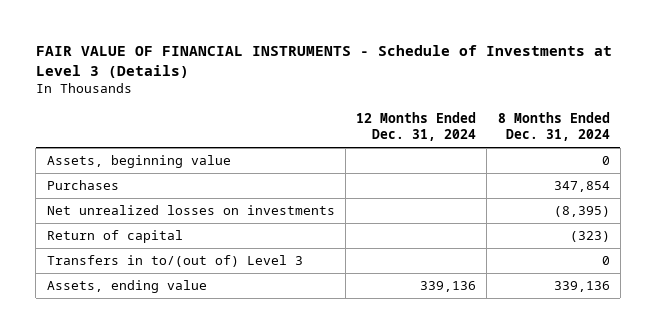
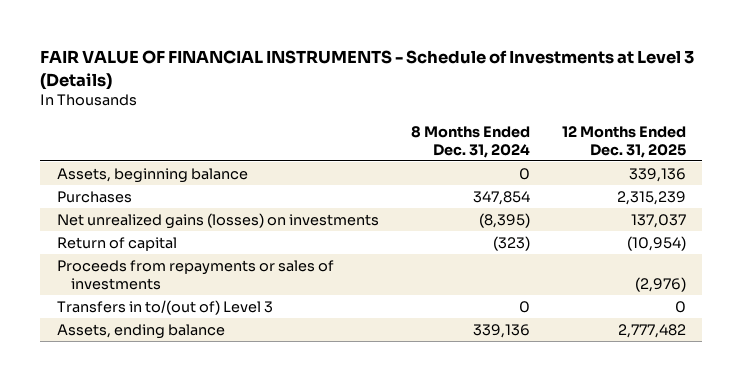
- | 12 Months Ended Dec. 31, 2024 | 8 Months Ended Dec. 31, 2024
+ | 8 Months Ended Dec. 31, 2024 | 12 Months Ended Dec. 31, 2025
- Assets, beginning value | | 0
+ Assets, beginning balance | 0 | 339,136
- Net unrealized losses on investments | | (8,395)
+ Net unrealized gains (losses) on investments | (8,395) | 137,037
+ Proceeds from repayments or sales of investments | | (2,976)
- Assets, ending value | 339,136 | 339,136
+ Assets, ending balance | 339,136 | 2,777,482

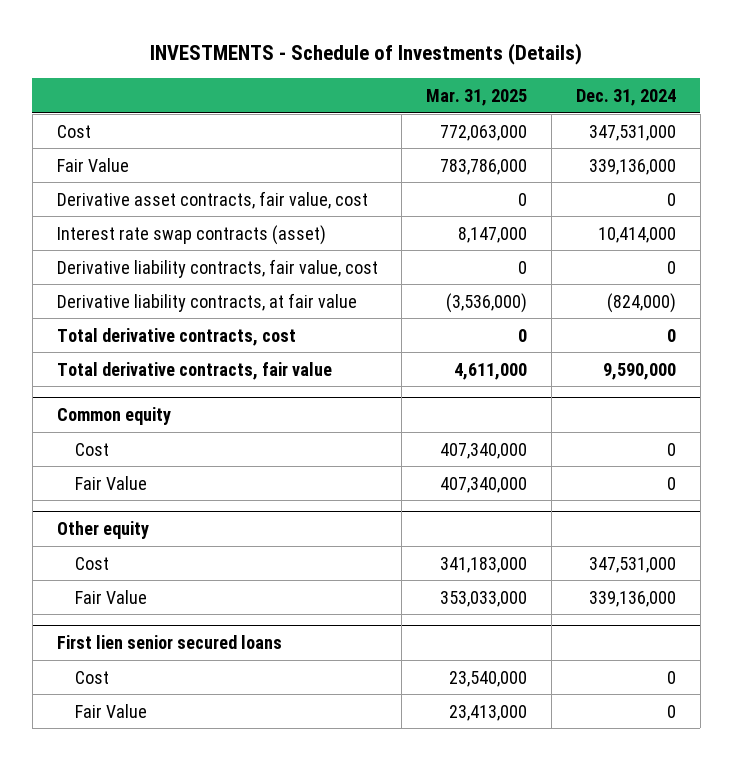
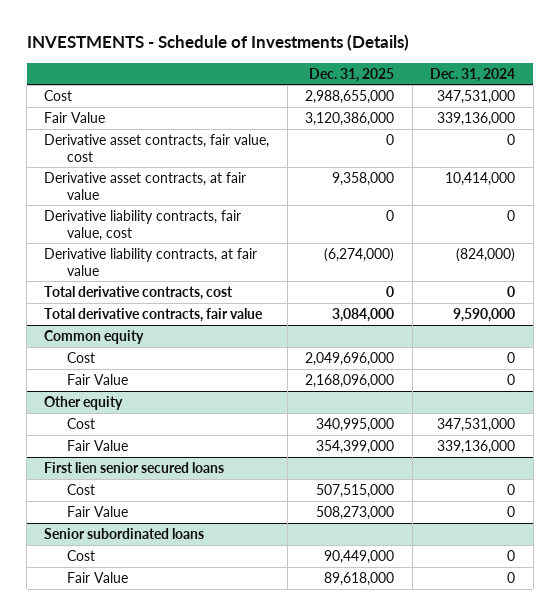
- | Mar. 31, 2025 | Dec. 31, 2024
+ | Dec. 31, 2025 | Dec. 31, 2024
- Interest rate swap contracts (asset) | 8,147,000 | 10,414,000
+ Derivative asset contracts, at fair value | 9,358,000 | 10,414,000
+ Senior subordinated loans
+ Cost | 90,449,000 | 0
+ Fair Value | 89,618,000 | 0

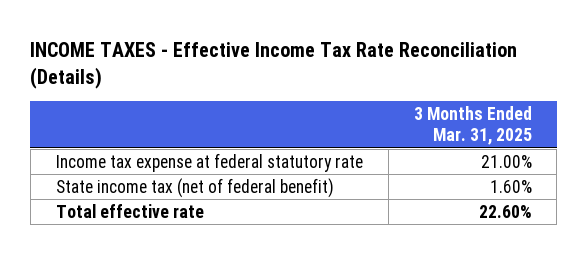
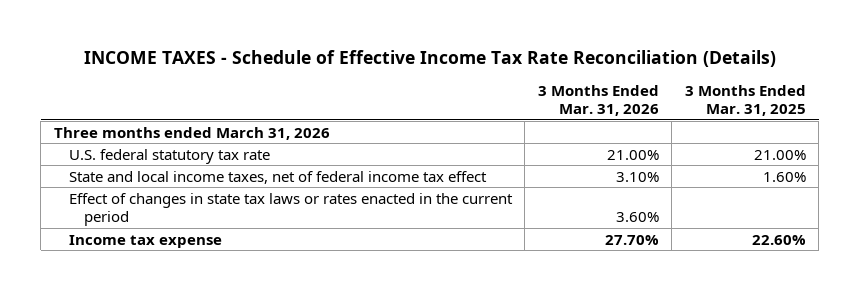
- INCOME TAXES - Effective Income Tax Rate Reconciliation (Details)
+ INCOME TAXES - Schedule of Effective Income Tax Rate Reconciliation (Details)
- | 3 Months Ended Mar. 31, 2025
+ | 3 Months Ended Mar. 31, 2026 | 3 Months Ended Mar. 31, 2025
- Income tax expense at federal statutory rate | 21.00%
- State income tax (net of federal benefit) | 1.60%
- Total effective rate | 22.60%
+ Three months ended March 31, 2026
+ U.S. federal statutory tax rate | 21.00% | 21.00%
+ State and local income taxes, net of federal income tax effect | 3.10% | 1.60%
+ Effect of changes in state tax laws or rates enacted in the current period | 3.60% |
+ Income tax expense | 27.70% | 22.60%

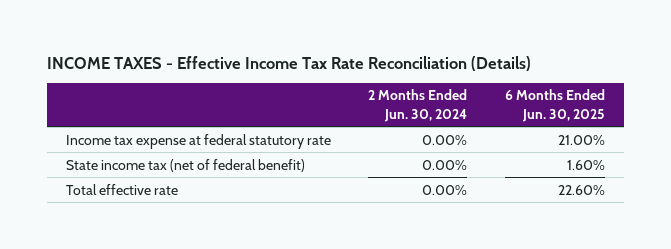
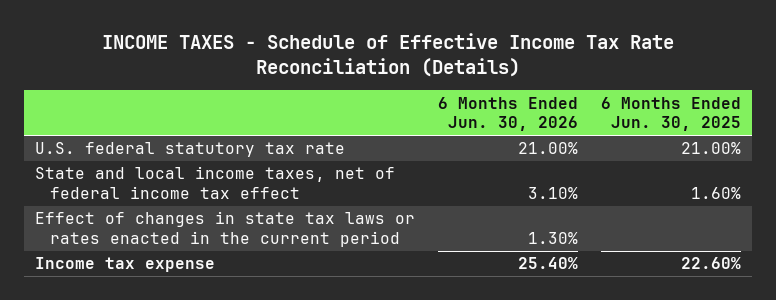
- INCOME TAXES - Effective Income Tax Rate Reconciliation (Details)
+ INCOME TAXES - Schedule of Effective Income Tax Rate Reconciliation (Details)
- | 2 Months Ended Jun. 30, 2024 | 6 Months Ended Jun. 30, 2025
+ | 6 Months Ended Jun. 30, 2026 | 6 Months Ended Jun. 30, 2025
- Income tax expense at federal statutory rate | 0.00% | 21.00%
- State income tax (net of federal benefit) | 0.00% | 1.60%
- Total effective rate | 0.00% | 22.60%
+ U.S. federal statutory tax rate | 21.00% | 21.00%
+ State and local income taxes, net of federal income tax effect | 3.10% | 1.60%
+ Effect of changes in state tax laws or rates enacted in the current period | 1.30% |
+ Income tax expense | 25.40% | 22.60%

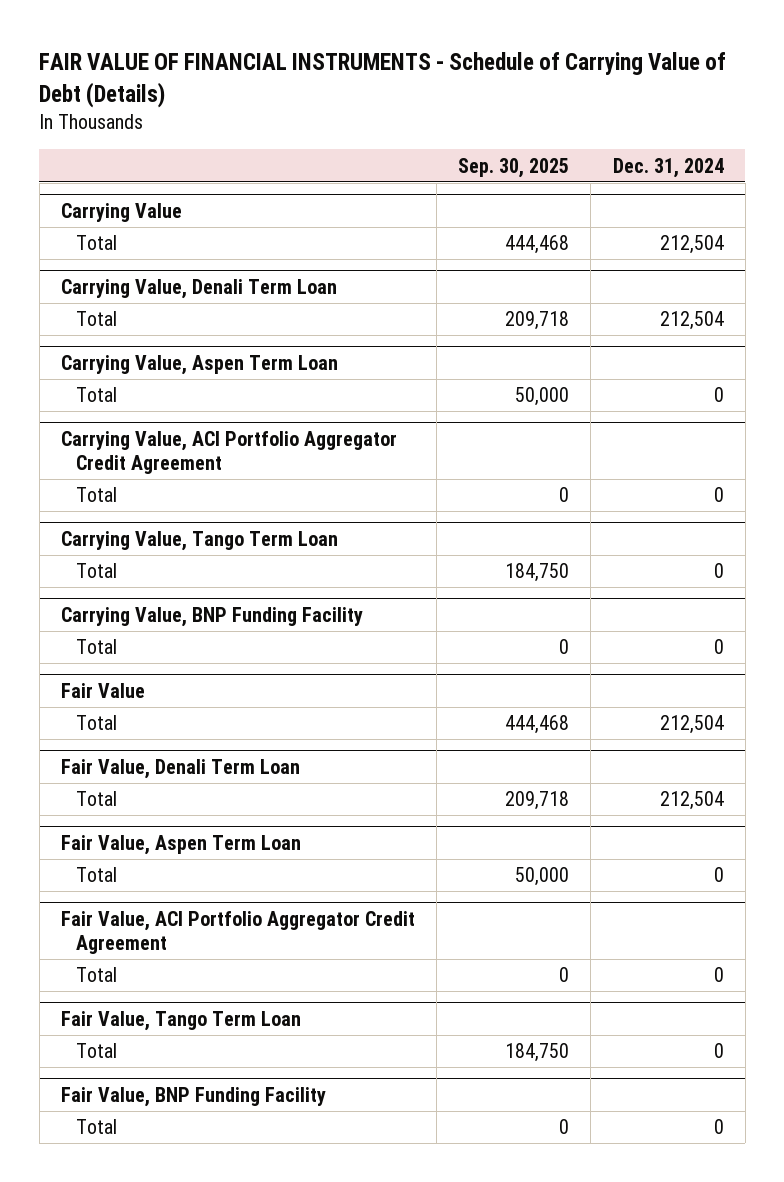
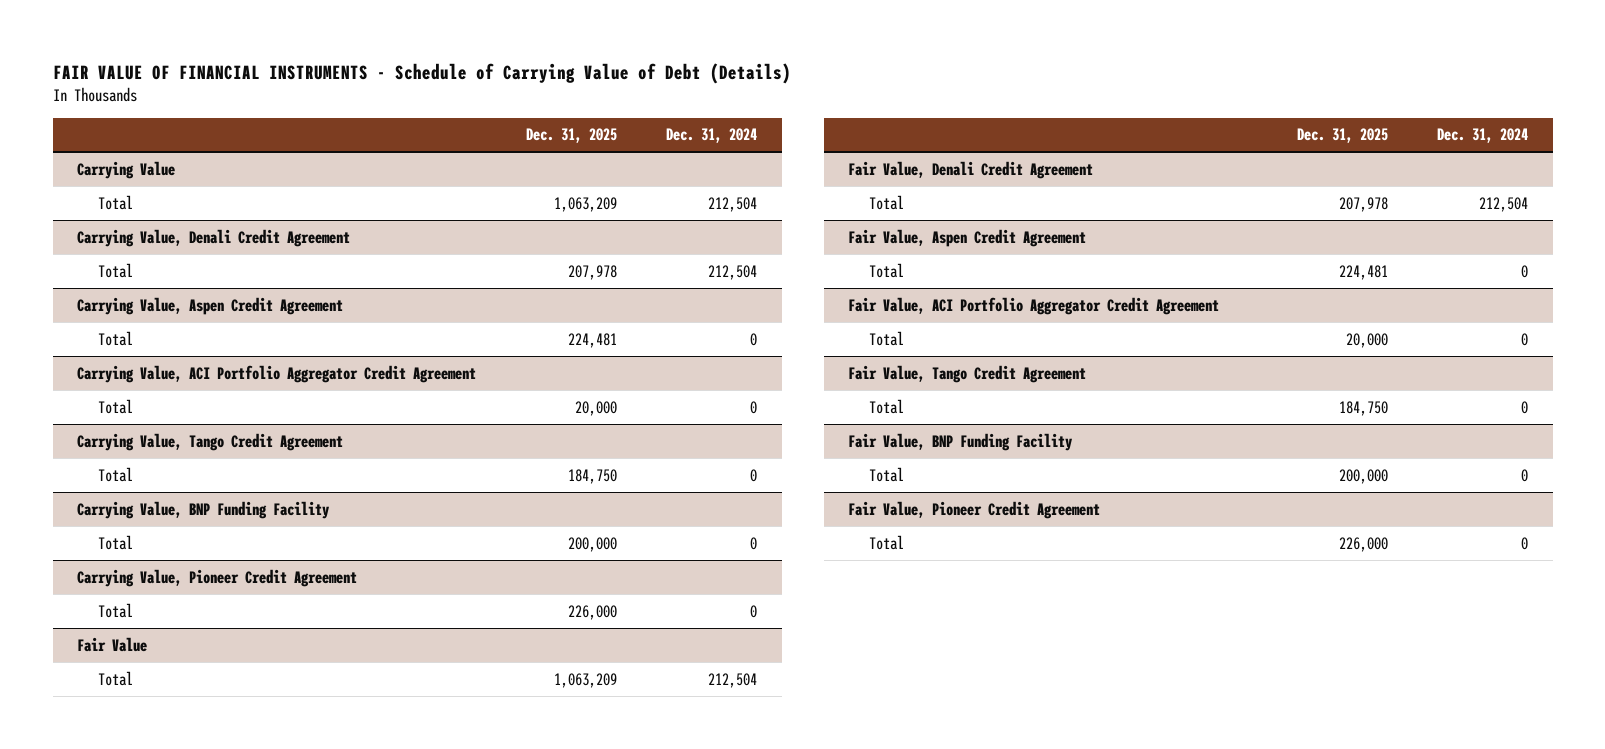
- | Sep. 30, 2025 | Dec. 31, 2024
+ | Dec. 31, 2025 | Dec. 31, 2024
- Carrying Value, Denali Term Loan
+ Carrying Value, Denali Credit Agreement
- Carrying Value, Aspen Term Loan
+ Carrying Value, Aspen Credit Agreement
- Carrying Value, Tango Term Loan
+ Carrying Value, Tango Credit Agreement
+ Carrying Value, Pioneer Credit Agreement
+ Total | 226,000 | 0
- Fair Value, Denali Term Loan
+ Fair Value, Denali Credit Agreement
- Fair Value, Aspen Term Loan
+ Fair Value, Aspen Credit Agreement
- Fair Value, Tango Term Loan
+ Fair Value, Tango Credit Agreement
+ Fair Value, Pioneer Credit Agreement
+ Total | 226,000 | 0

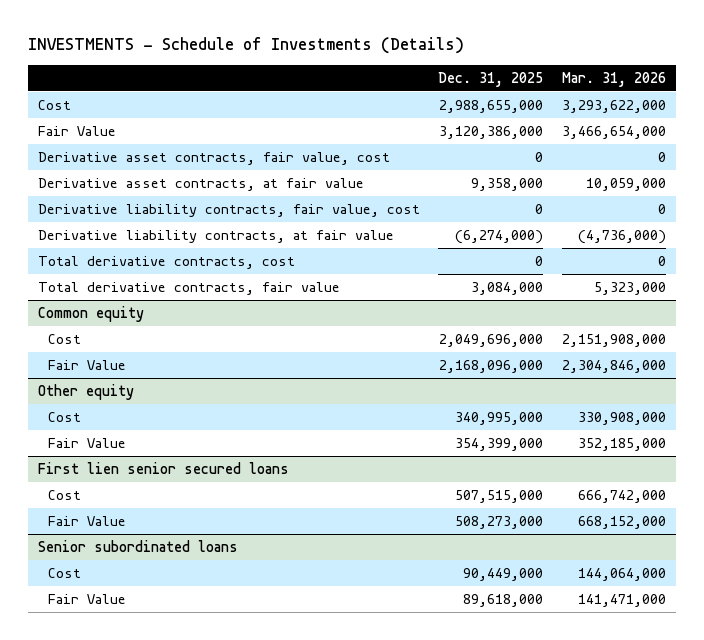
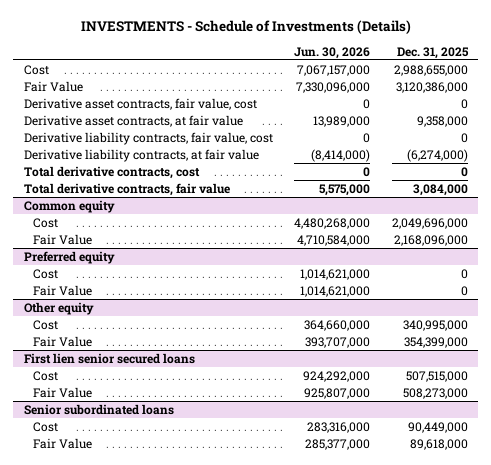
- | Dec. 31, 2025 | Mar. 31, 2026
+ | Jun. 30, 2026 | Dec. 31, 2025
+ Preferred equity
+ Cost | 1,014,621,000 | 0
+ Fair Value | 1,014,621,000 | 0

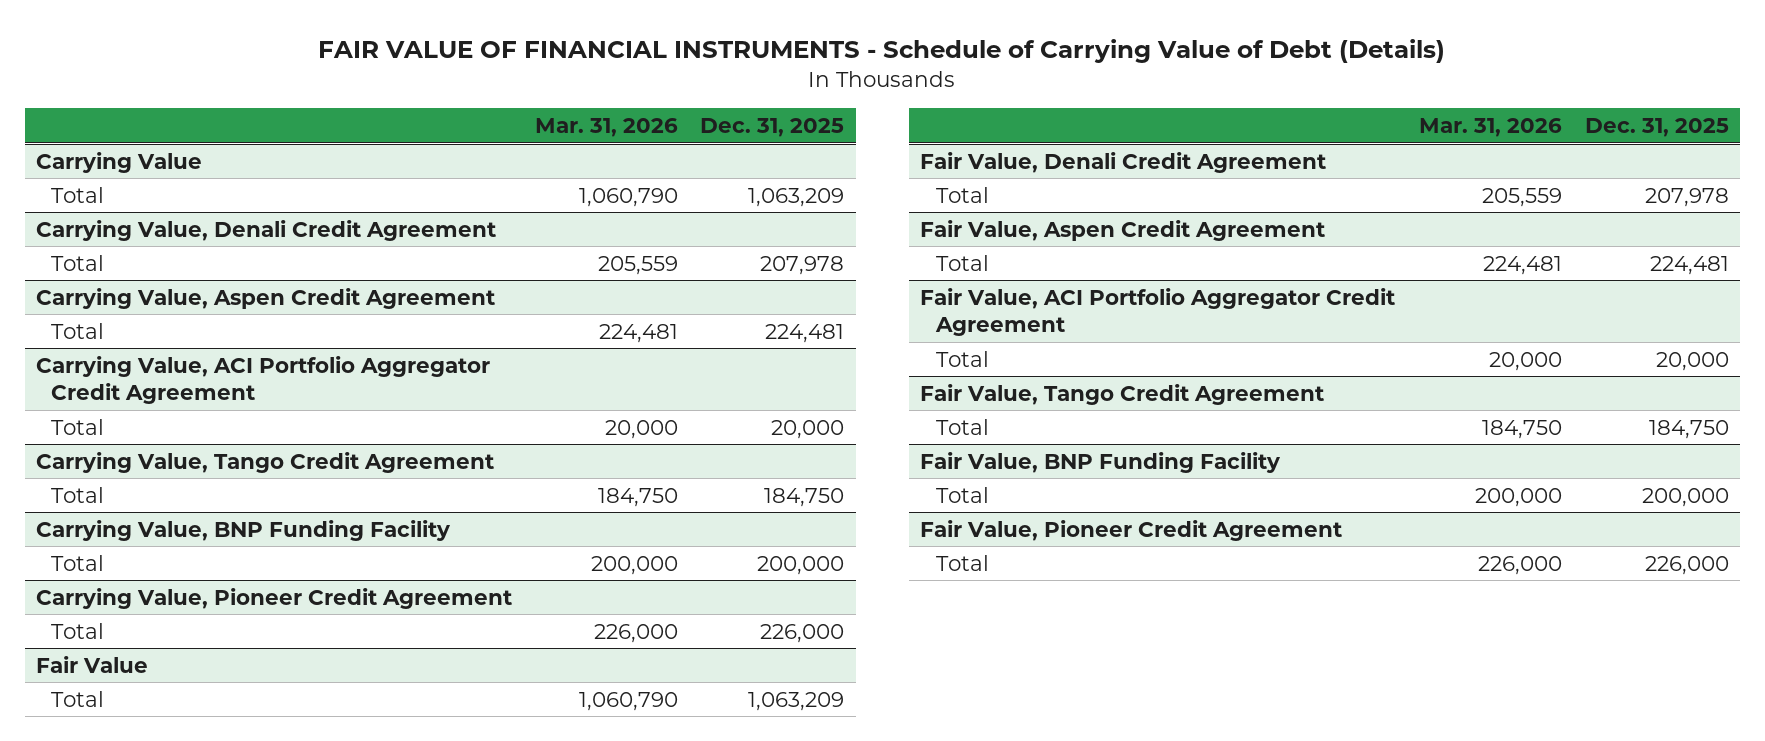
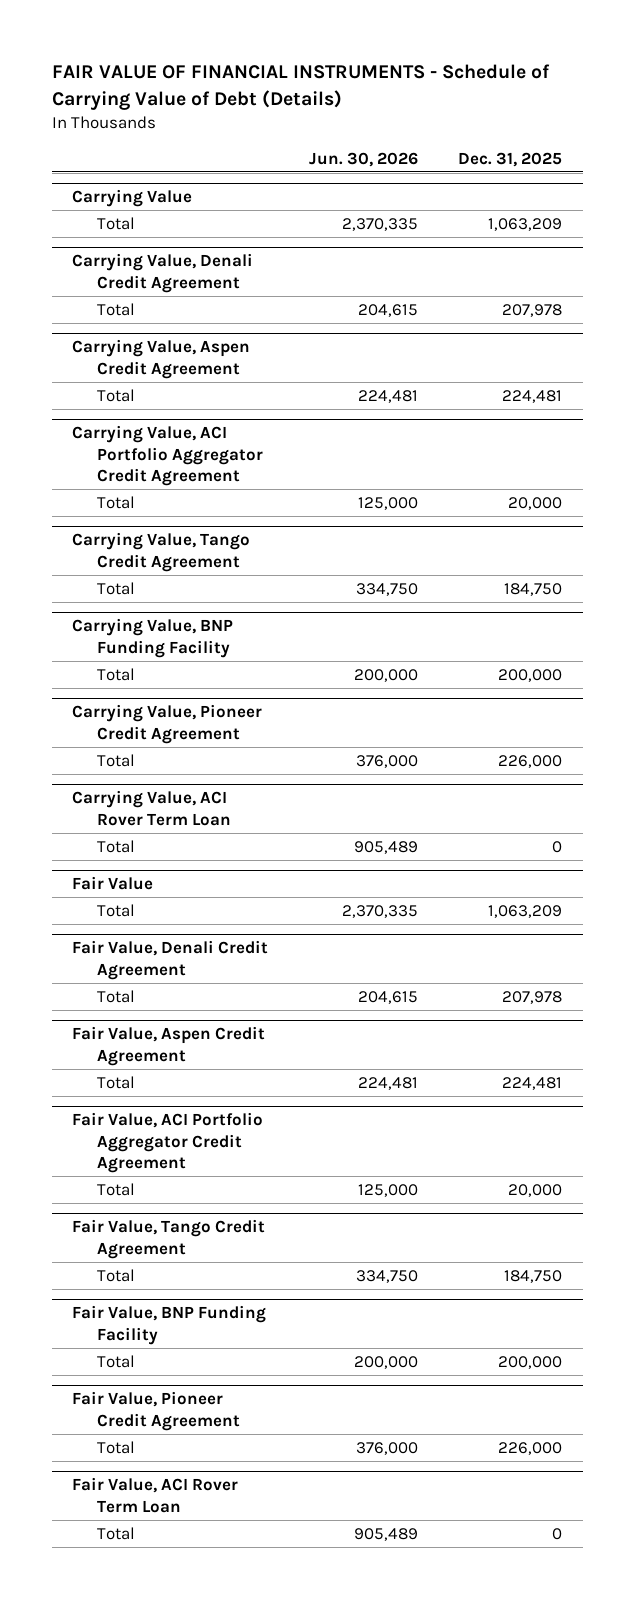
- | Mar. 31, 2026 | Dec. 31, 2025
+ | Jun. 30, 2026 | Dec. 31, 2025
+ Carrying Value, ACI Rover Term Loan
+ Total | 905,489 | 0
+ Fair Value, ACI Rover Term Loan
+ Total | 905,489 | 0

